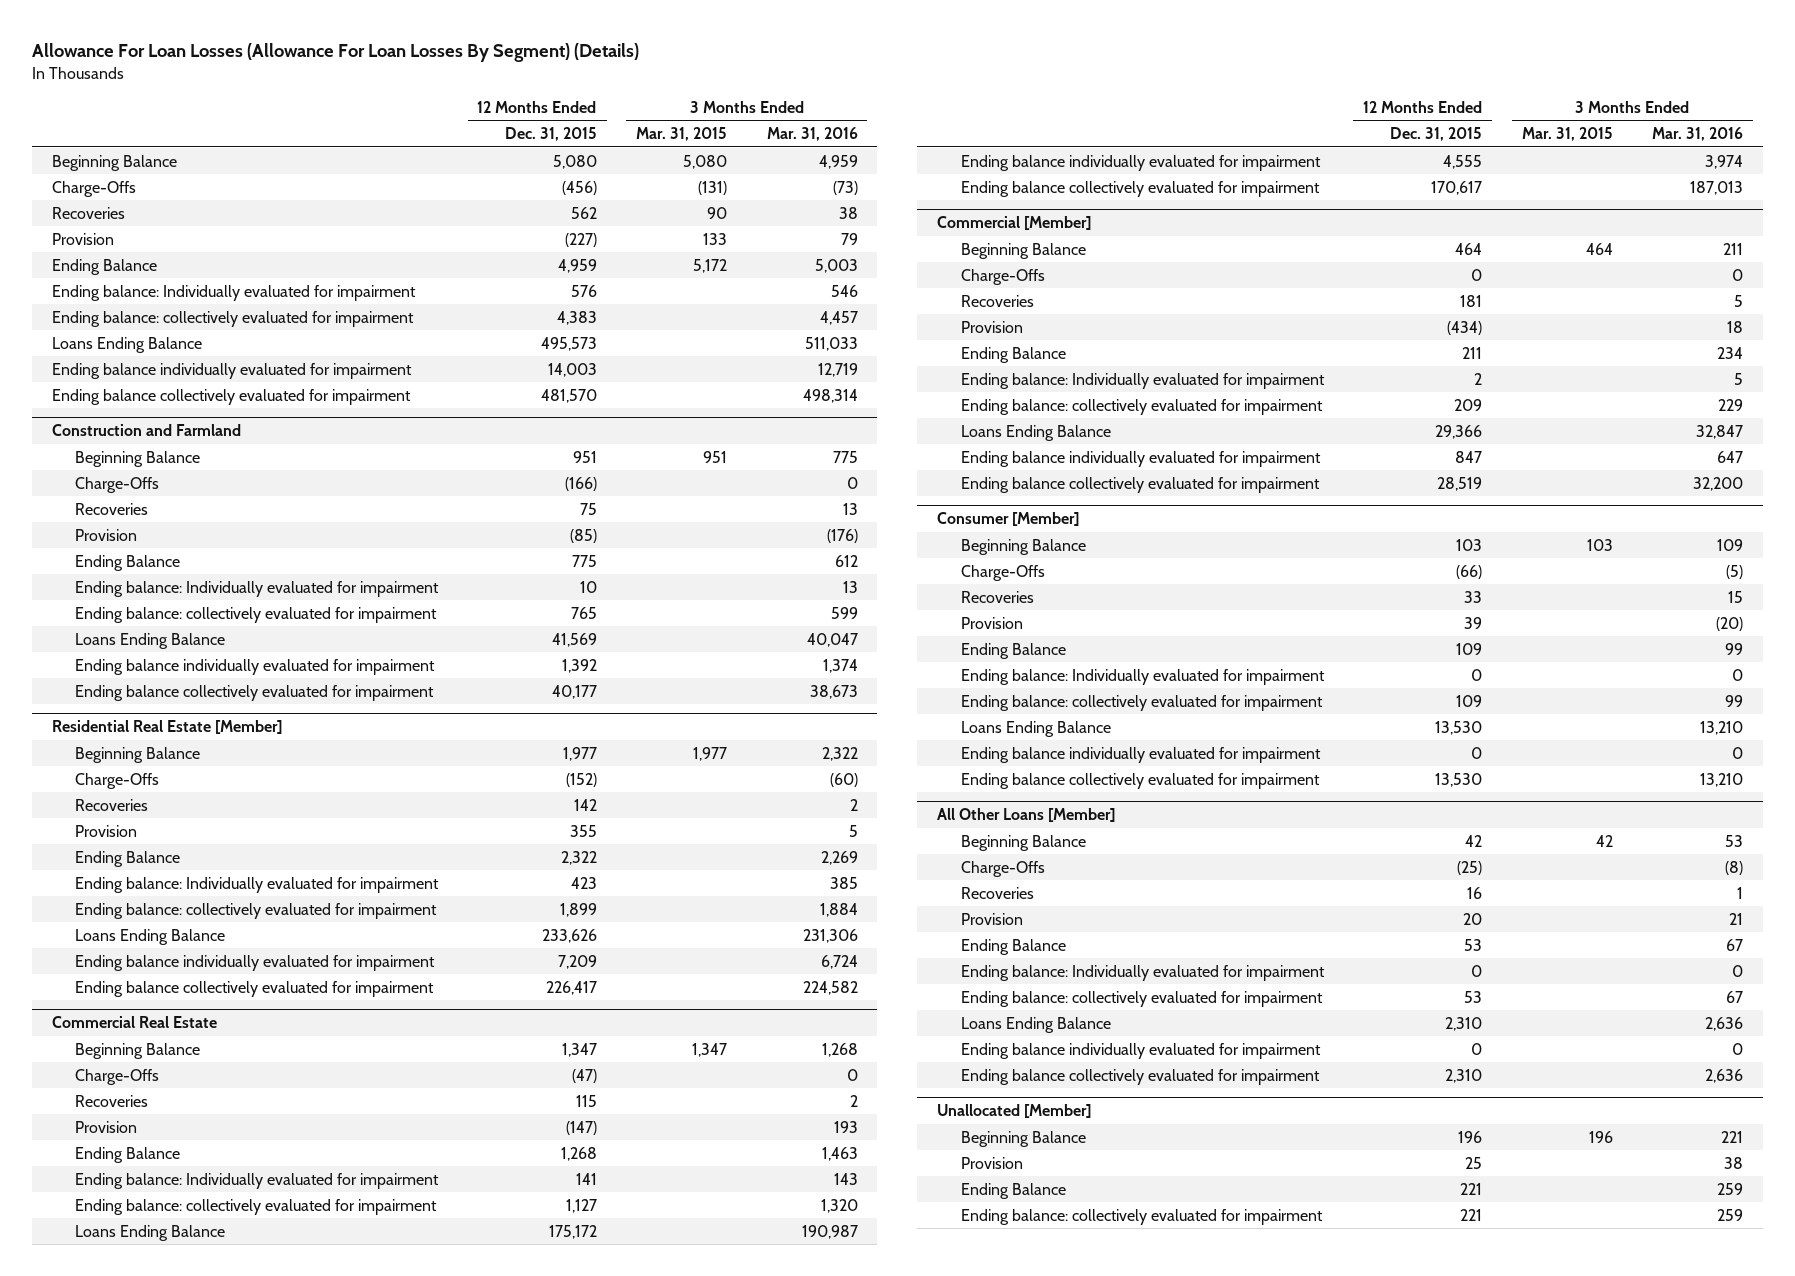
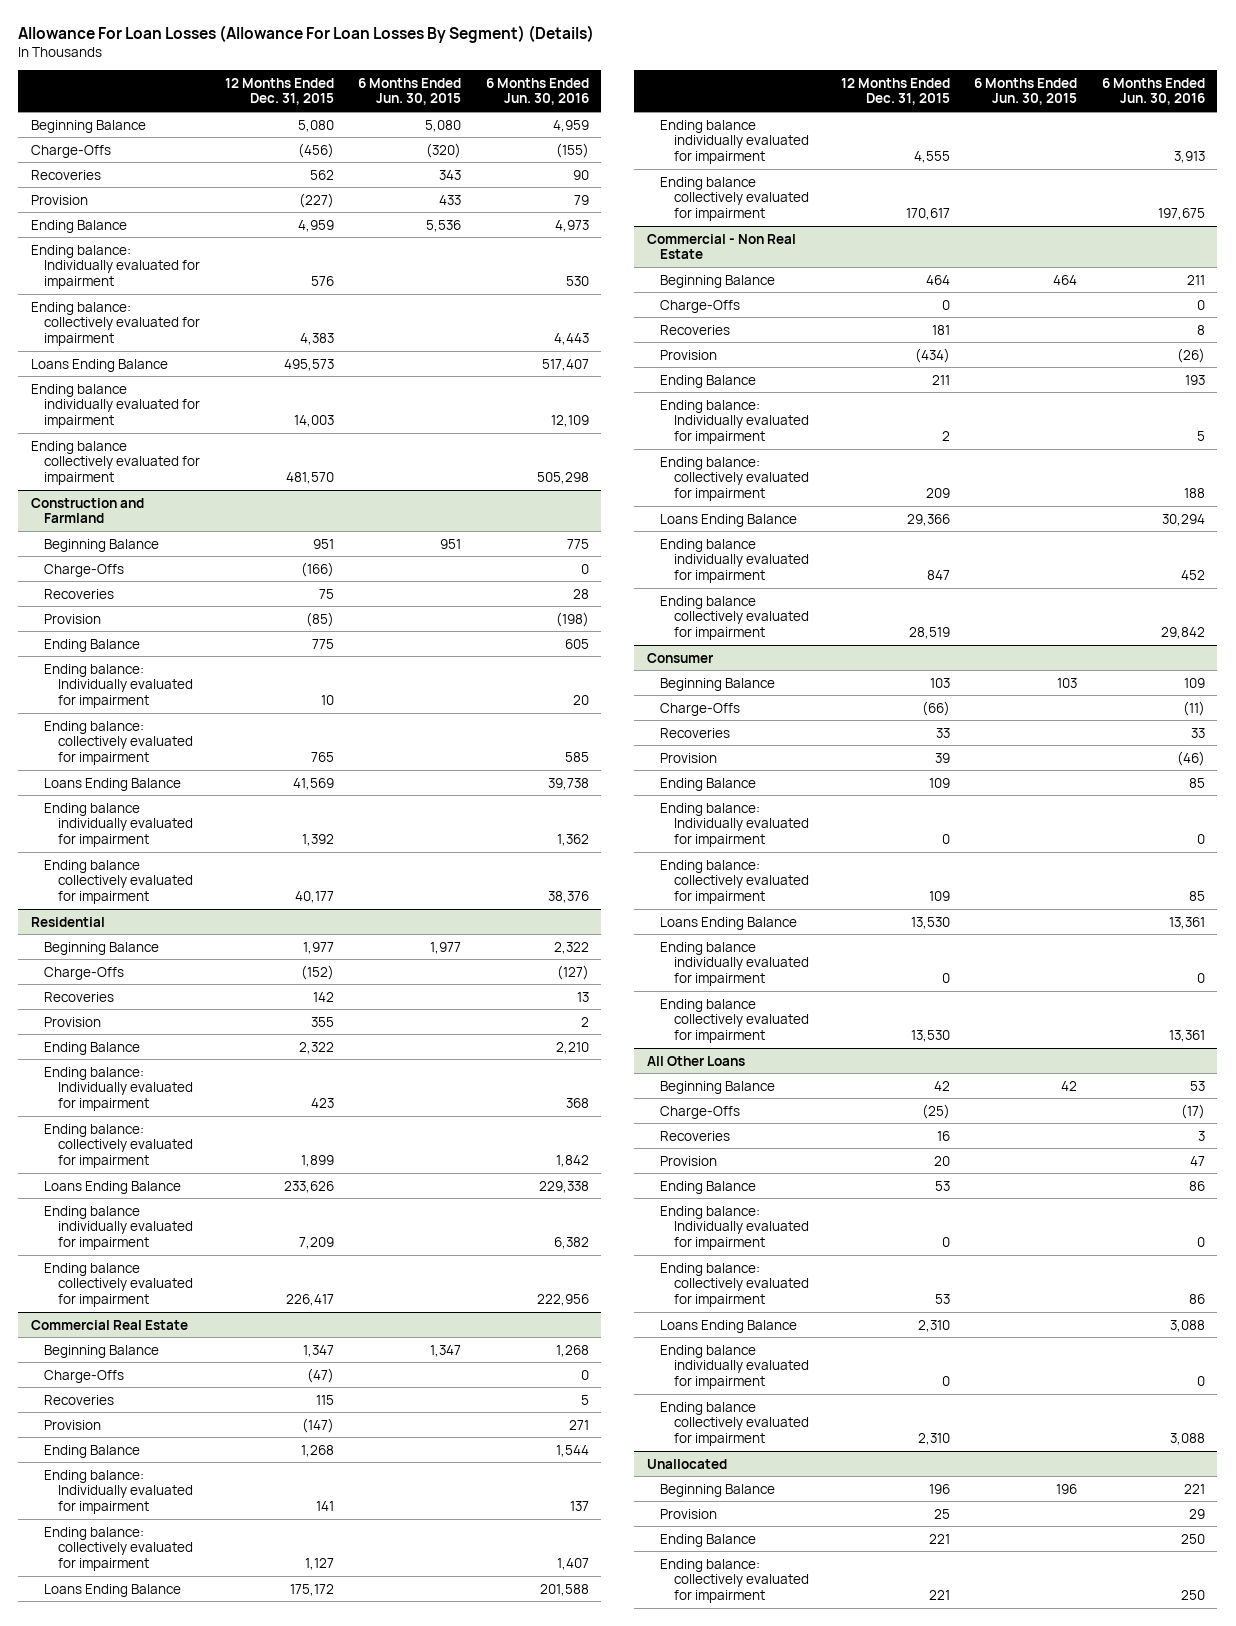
- | 12 Months Ended Dec. 31, 2015 | 3 Months Ended Mar. 31, 2015 | 3 Months Ended Mar. 31, 2016
+ | 12 Months Ended Dec. 31, 2015 | 6 Months Ended Jun. 30, 2015 | 6 Months Ended Jun. 30, 2016
- Residential Real Estate [Member]
+ Residential
- Commercial [Member]
+ Commercial - Non Real Estate
- Consumer [Member]
+ Consumer
- All Other Loans [Member]
+ All Other Loans
- Unallocated [Member]
+ Unallocated

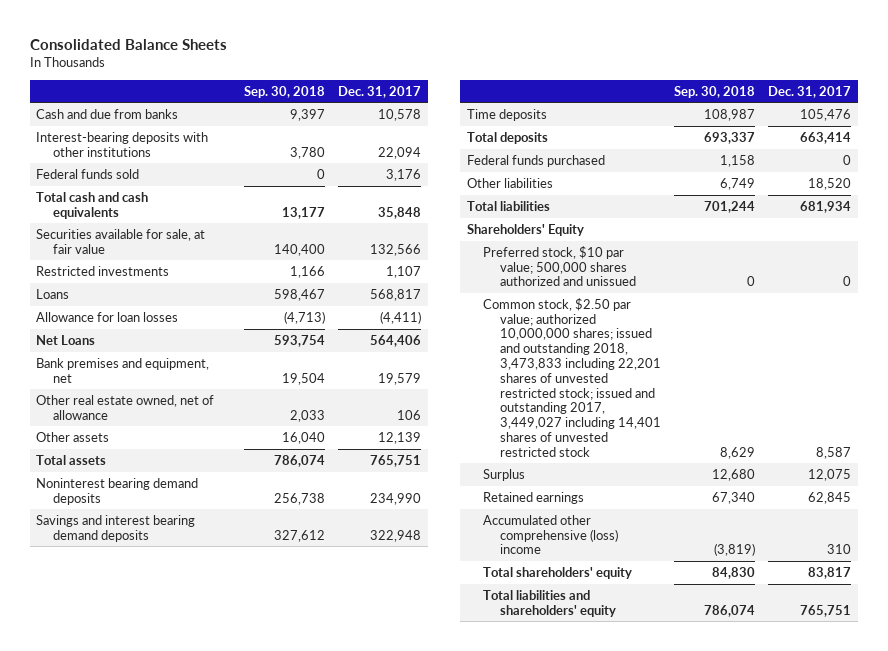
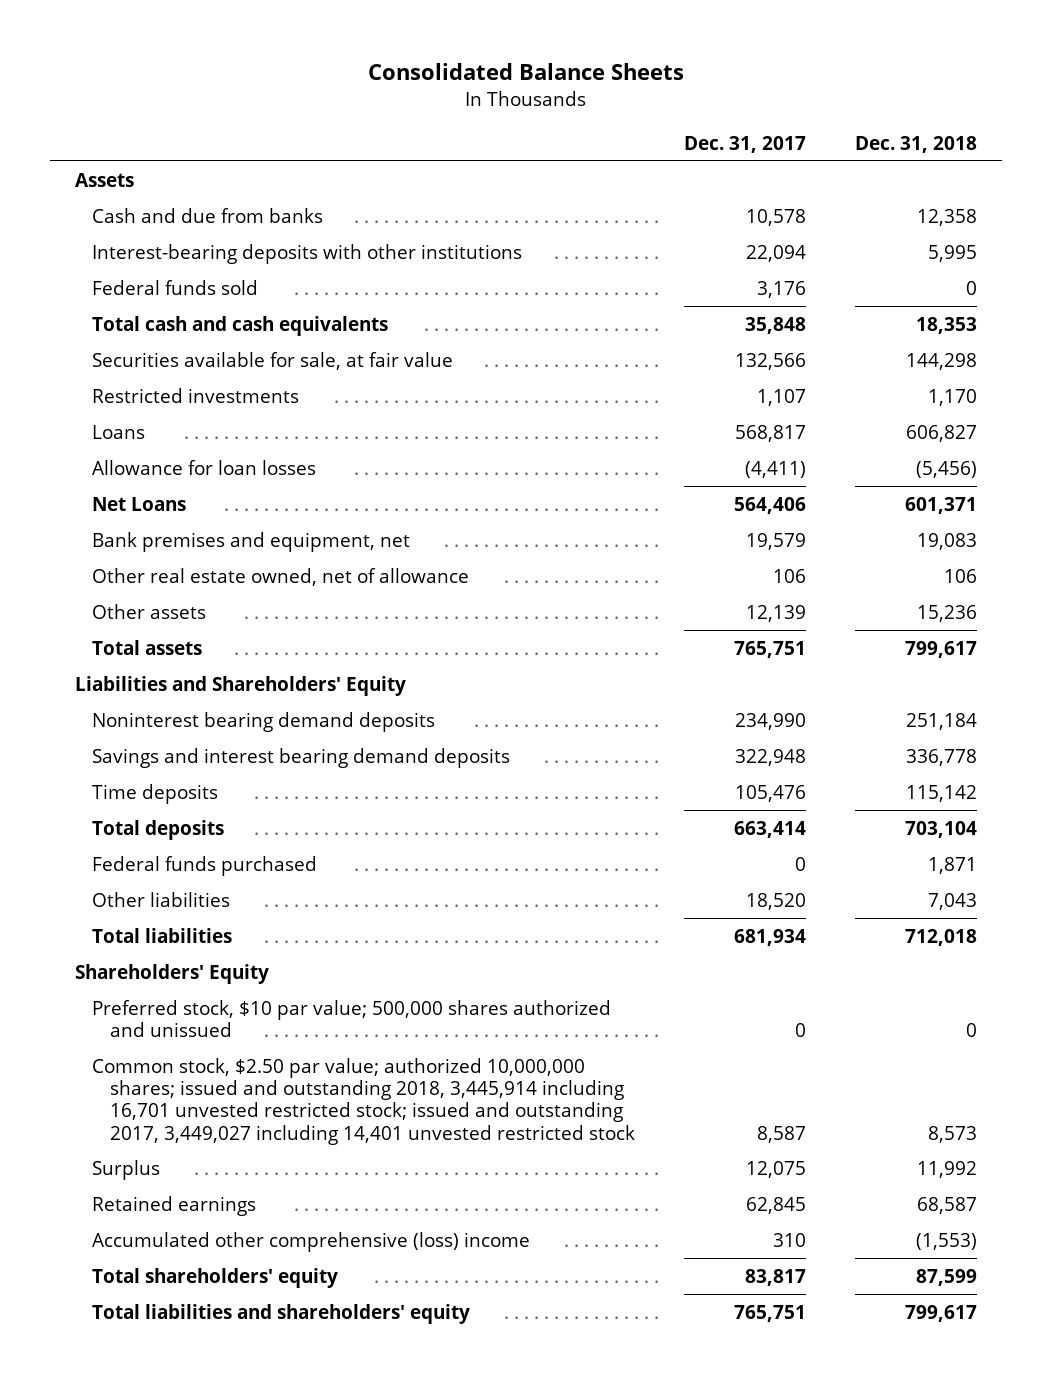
- | Sep. 30, 2018 | Dec. 31, 2017
+ | Dec. 31, 2017 | Dec. 31, 2018
+ Assets
+ Liabilities and Shareholders' Equity
- Common stock, $2.50 par value; authorized 10,000,000 shares; issued and outstanding 2018, 3,473,833 including 22,201 shares of unvested restricted stock; issued and outstanding 2017, 3,449,027 including 14,401 shares of unvested restricted stock | 8,629 | 8,587
+ Common stock, $2.50 par value; authorized 10,000,000 shares; issued and outstanding 2018, 3,445,914 including 16,701 unvested restricted stock; issued and outstanding 2017, 3,449,027 including 14,401 unvested restricted stock | 8,587 | 8,573

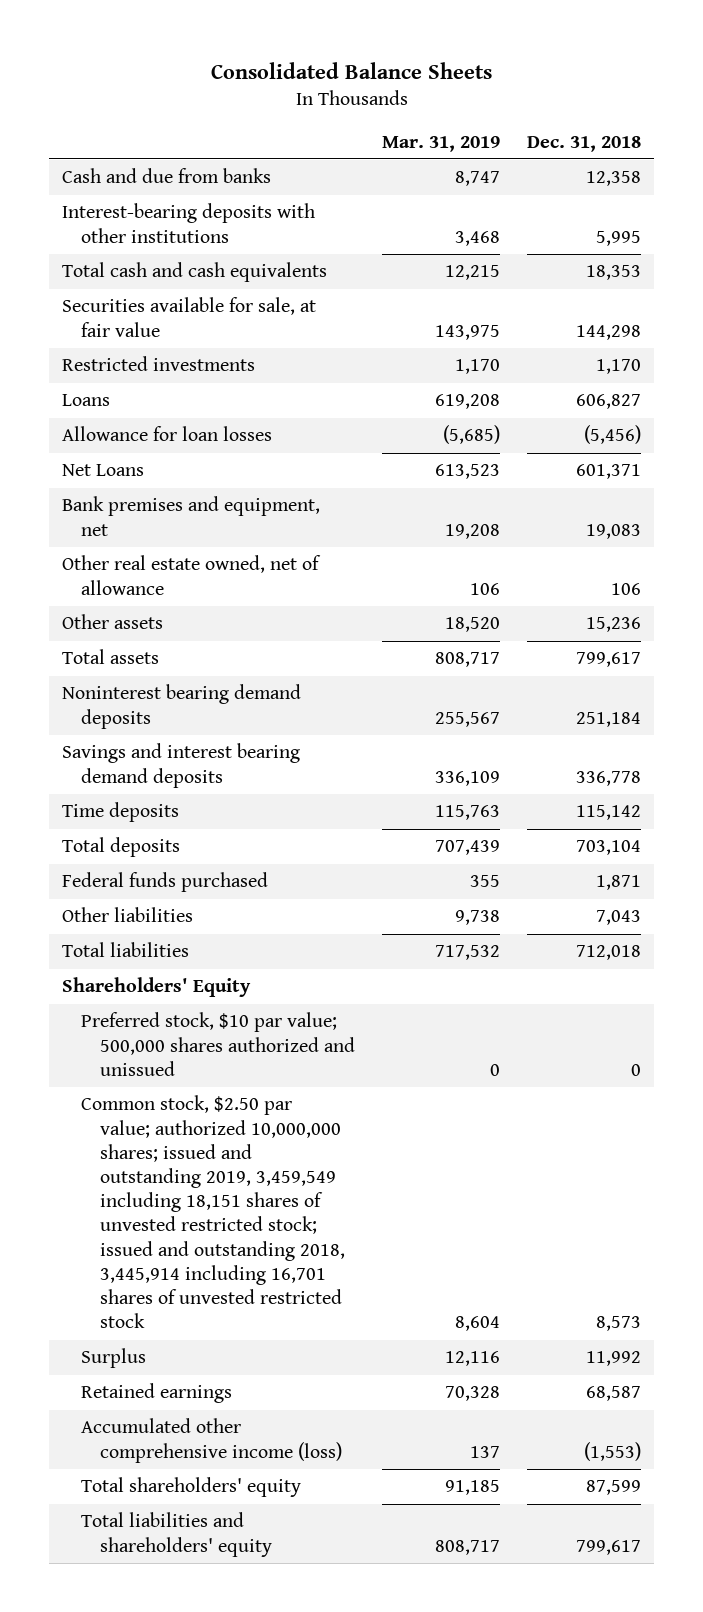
- | Dec. 31, 2017 | Dec. 31, 2018
+ | Mar. 31, 2019 | Dec. 31, 2018
- Assets
- Federal funds sold | 3,176 | 0
- Liabilities and Shareholders' Equity
- Common stock, $2.50 par value; authorized 10,000,000 shares; issued and outstanding 2018, 3,445,914 including 16,701 unvested restricted stock; issued and outstanding 2017, 3,449,027 including 14,401 unvested restricted stock | 8,587 | 8,573
+ Common stock, $2.50 par value; authorized 10,000,000 shares; issued and outstanding 2019, 3,459,549 including 18,151 shares of unvested restricted stock; issued and outstanding 2018, 3,445,914 including 16,701 shares of unvested restricted stock | 8,604 | 8,573
- Accumulated other comprehensive (loss) income | 310 | (1,553)
+ Accumulated other comprehensive income (loss) | 137 | (1,553)

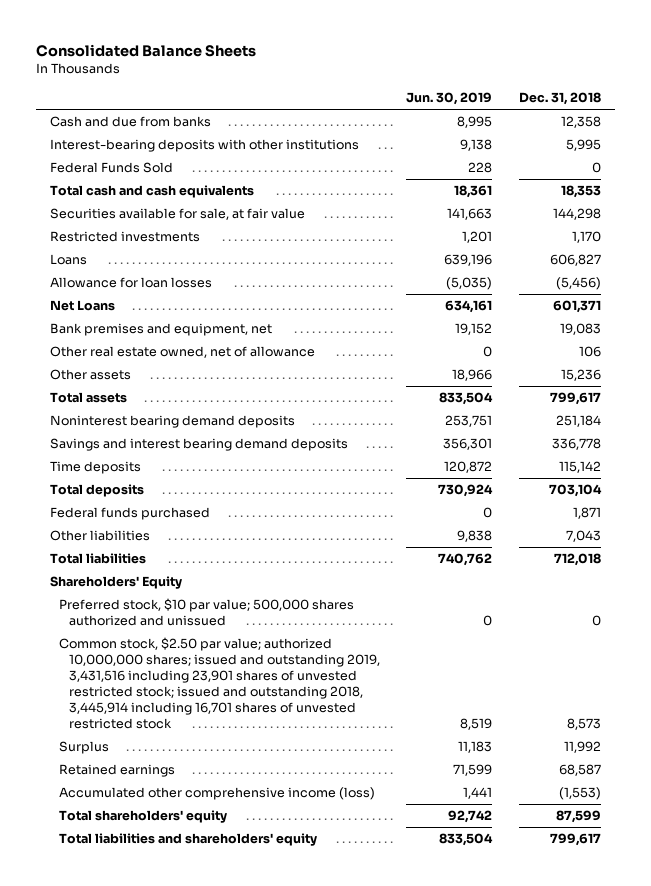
- | Mar. 31, 2019 | Dec. 31, 2018
+ | Jun. 30, 2019 | Dec. 31, 2018
+ Federal Funds Sold | 228 | 0
- Common stock, $2.50 par value; authorized 10,000,000 shares; issued and outstanding 2019, 3,459,549 including 18,151 shares of unvested restricted stock; issued and outstanding 2018, 3,445,914 including 16,701 shares of unvested restricted stock | 8,604 | 8,573
+ Common stock, $2.50 par value; authorized 10,000,000 shares; issued and outstanding 2019, 3,431,516 including 23,901 shares of unvested restricted stock; issued and outstanding 2018, 3,445,914 including 16,701 shares of unvested restricted stock | 8,519 | 8,573

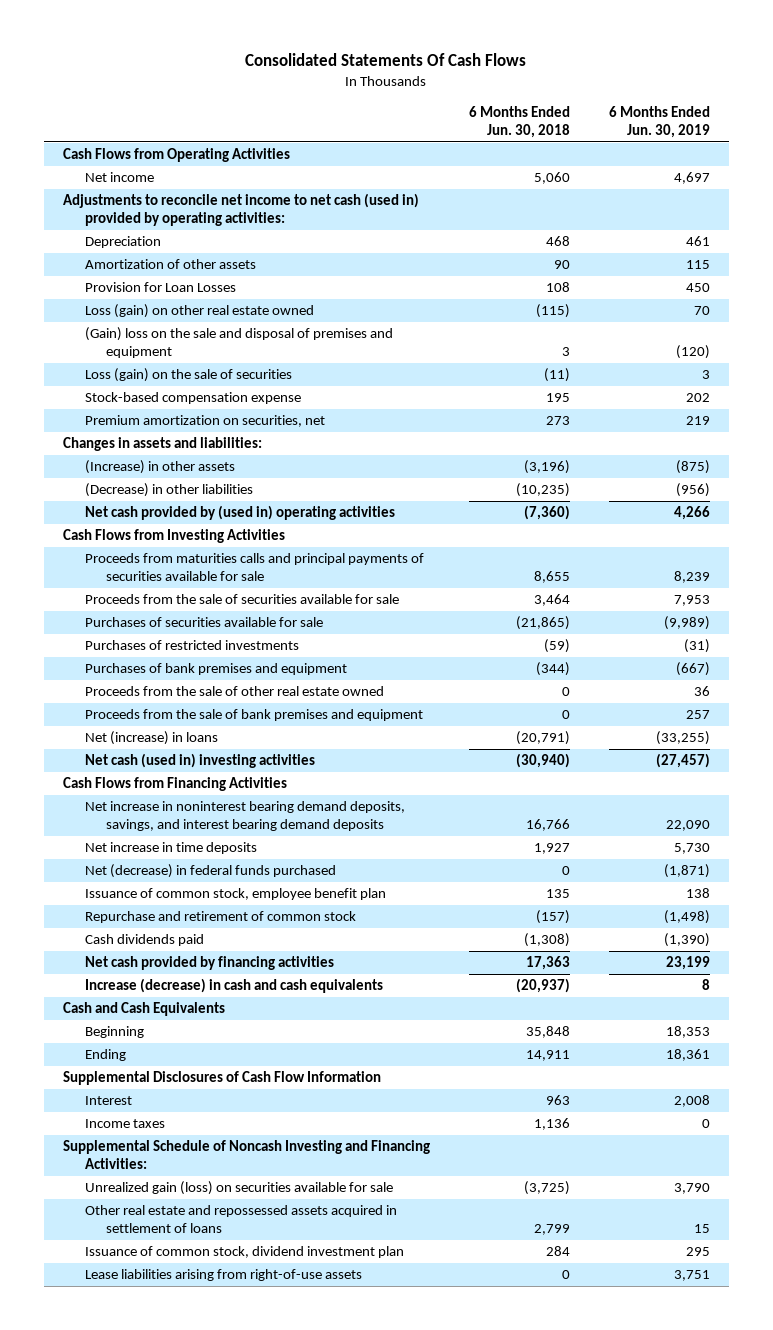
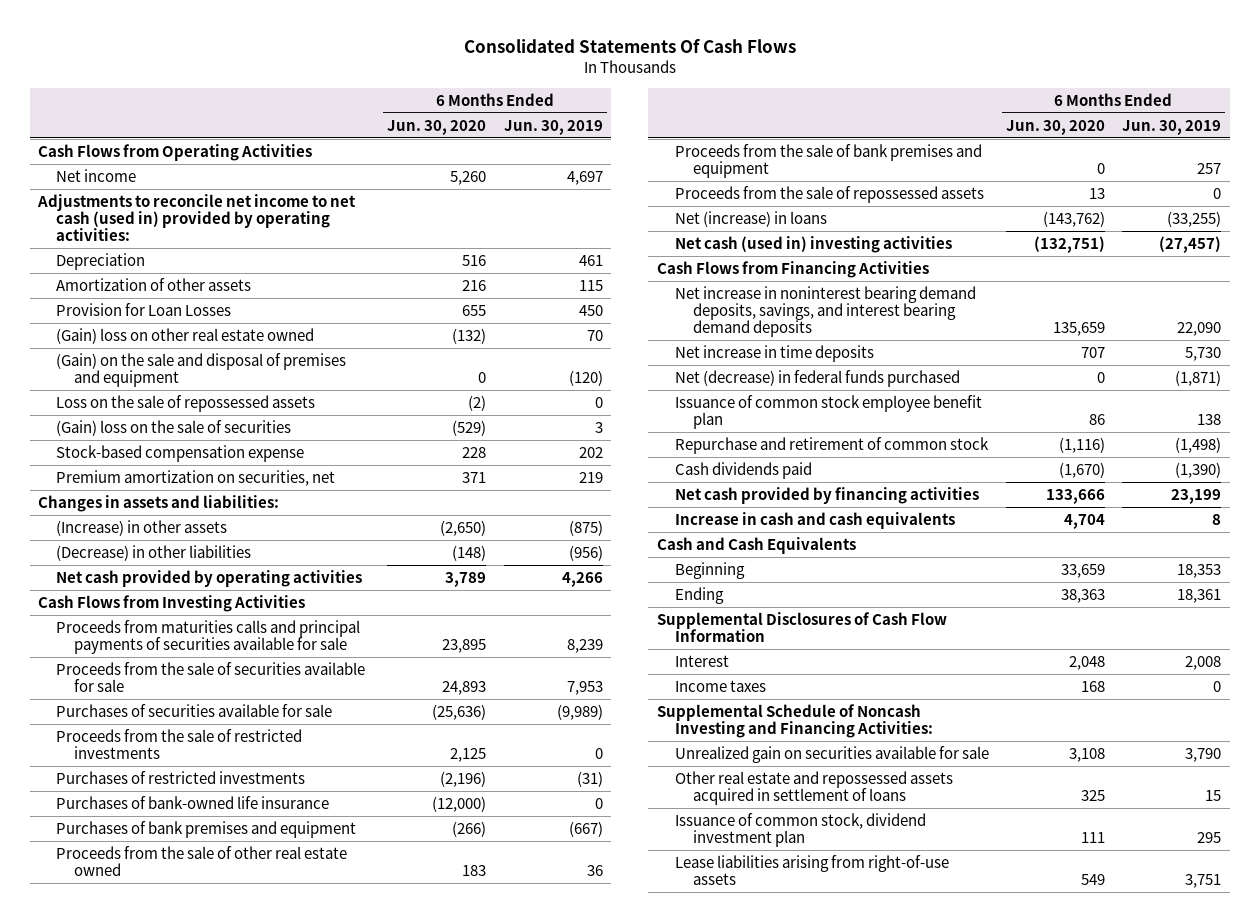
- | 6 Months Ended Jun. 30, 2018 | 6 Months Ended Jun. 30, 2019
+ | 6 Months Ended Jun. 30, 2020 | 6 Months Ended Jun. 30, 2019
- Loss (gain) on other real estate owned | (115) | 70
- (Gain) loss on the sale and disposal of premises and equipment | 3 | (120)
- Loss (gain) on the sale of securities | (11) | 3
+ (Gain) loss on other real estate owned | (132) | 70
+ (Gain) on the sale and disposal of premises and equipment | 0 | (120)
+ Loss on the sale of repossessed assets | (2) | 0
+ (Gain) loss on the sale of securities | (529) | 3
- Net cash provided by (used in) operating activities | (7,360) | 4,266
+ Net cash provided by operating activities | 3,789 | 4,266
+ Proceeds from the sale of restricted investments | 2,125 | 0
+ Purchases of bank-owned life insurance | (12,000) | 0
+ Proceeds from the sale of repossessed assets | 13 | 0
- Issuance of common stock, employee benefit plan | 135 | 138
+ Issuance of common stock employee benefit plan | 86 | 138
- Increase (decrease) in cash and cash equivalents | (20,937) | 8
+ Increase in cash and cash equivalents | 4,704 | 8
- Unrealized gain (loss) on securities available for sale | (3,725) | 3,790
+ Unrealized gain on securities available for sale | 3,108 | 3,790

